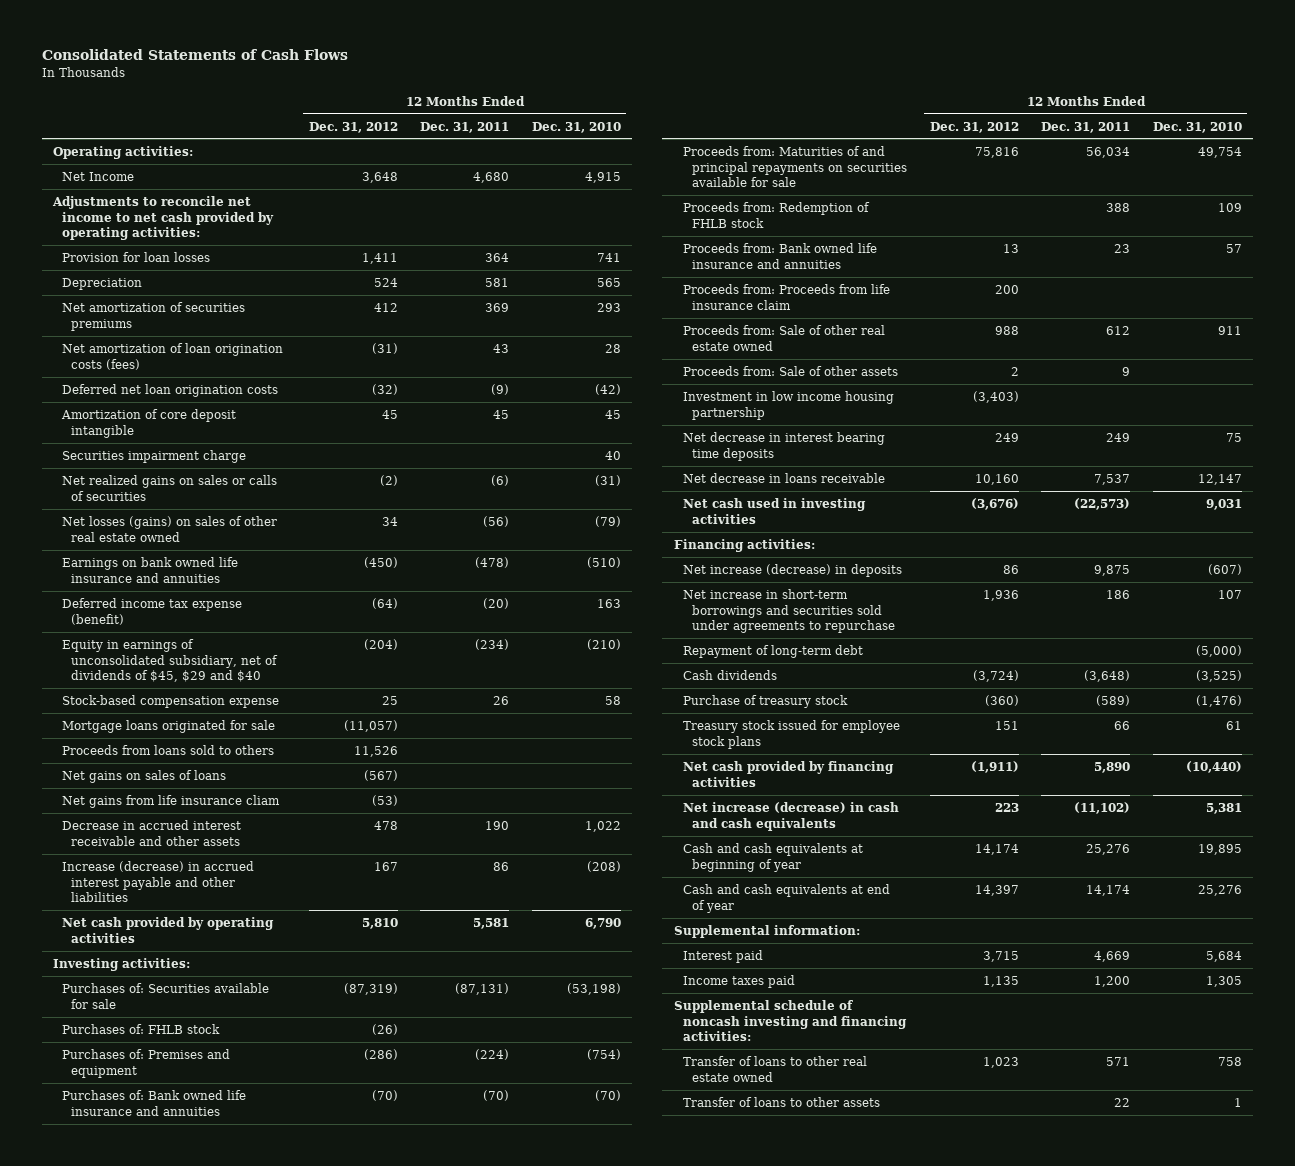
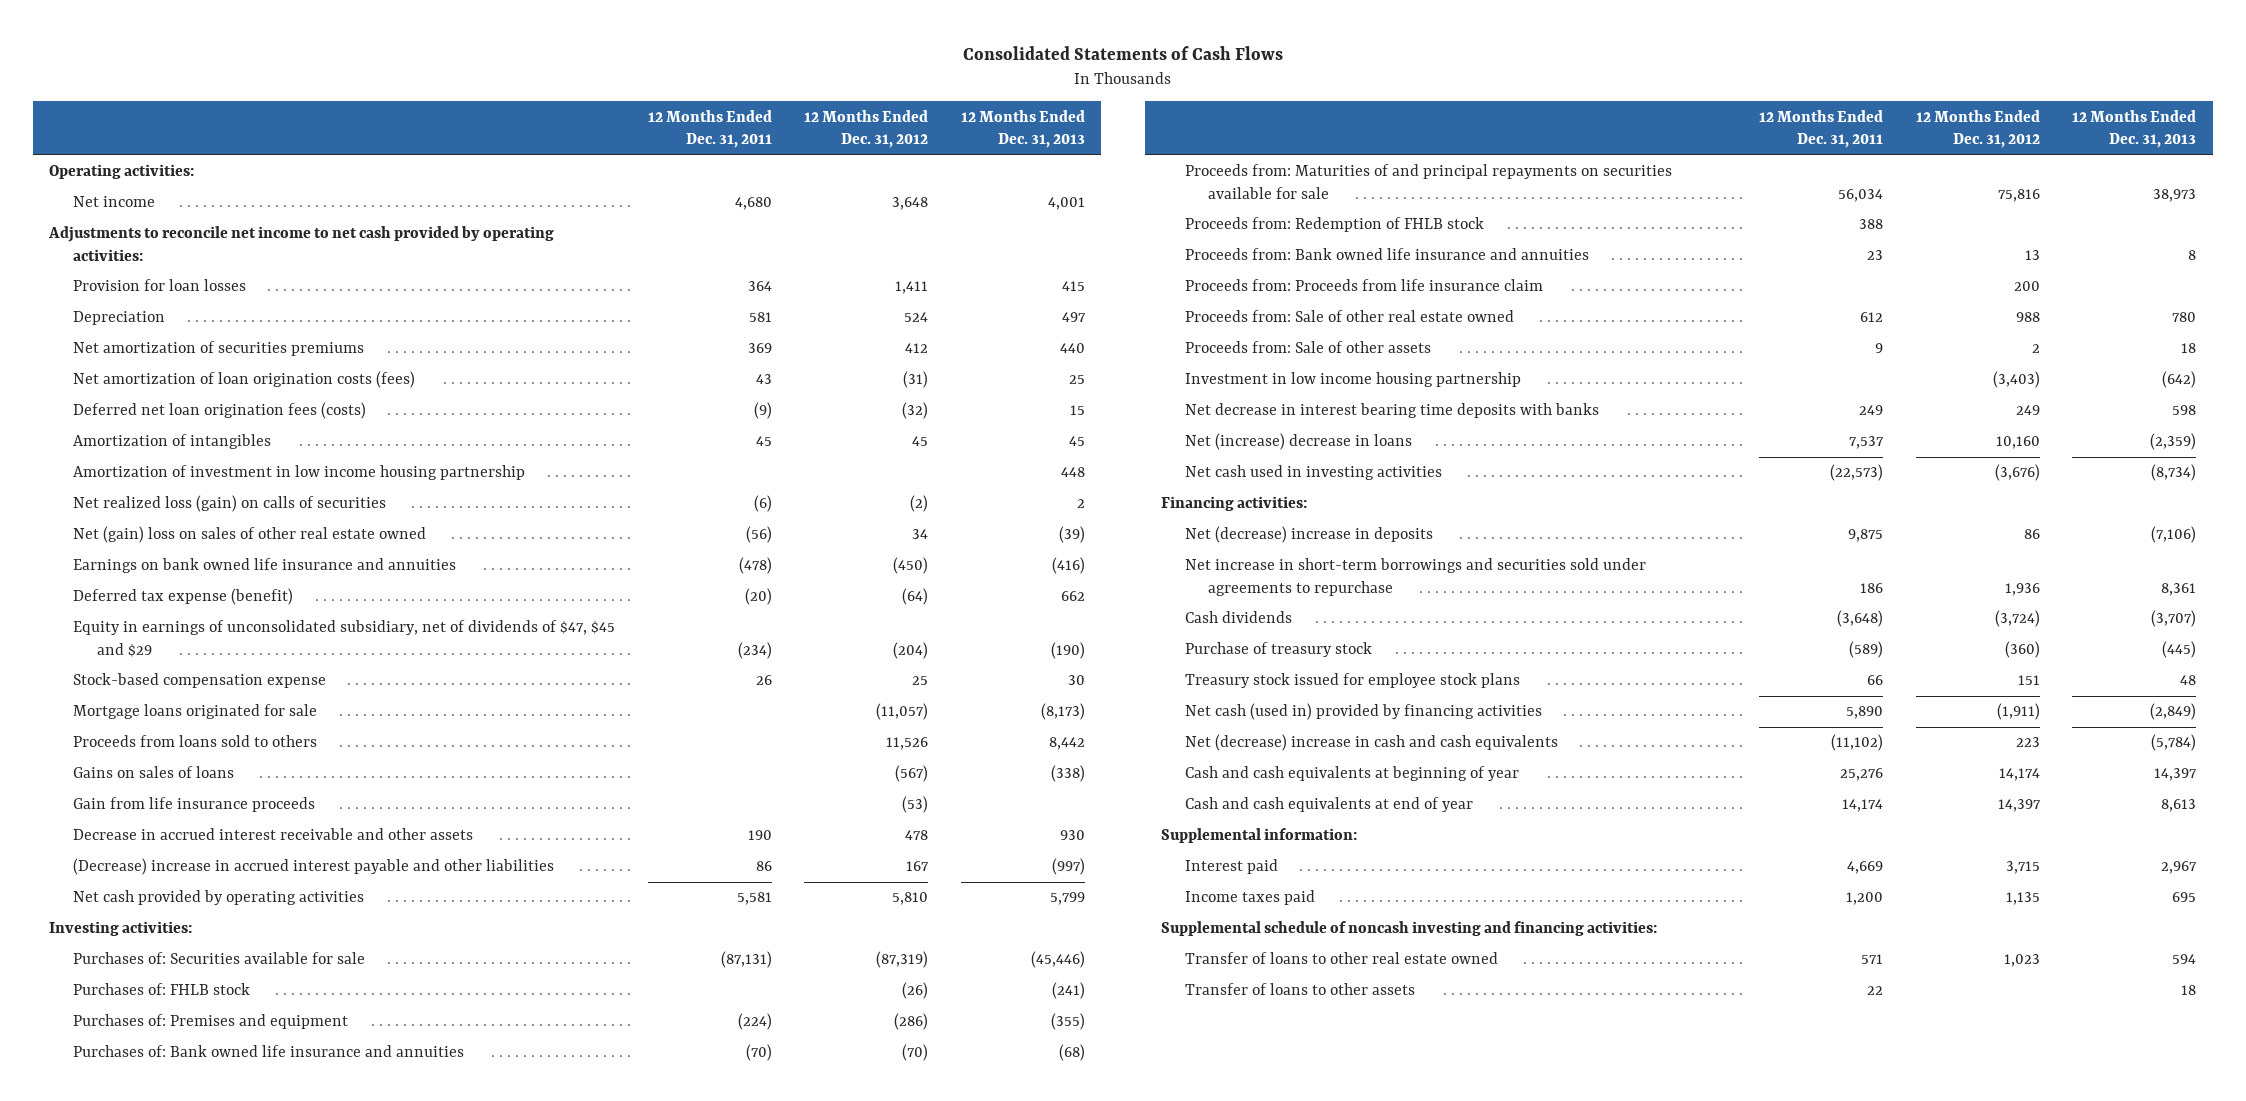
- | 12 Months Ended Dec. 31, 2012 | 12 Months Ended Dec. 31, 2011 | 12 Months Ended Dec. 31, 2010
+ | 12 Months Ended Dec. 31, 2011 | 12 Months Ended Dec. 31, 2012 | 12 Months Ended Dec. 31, 2013
- Net Income | 3,648 | 4,680 | 4,915
+ Net income | 4,680 | 3,648 | 4,001
- Deferred net loan origination costs | (32) | (9) | (42)
- Amortization of core deposit intangible | 45 | 45 | 45
- Securities impairment charge | | | 40
- Net realized gains on sales or calls of securities | (2) | (6) | (31)
- Net losses (gains) on sales of other real estate owned | 34 | (56) | (79)
+ Deferred net loan origination fees (costs) | (9) | (32) | 15
+ Amortization of intangibles | 45 | 45 | 45
+ Amortization of investment in low income housing partnership | | | 448
+ Net realized loss (gain) on calls of securities | (6) | (2) | 2
+ Net (gain) loss on sales of other real estate owned | (56) | 34 | (39)
- Deferred income tax expense (benefit) | (64) | (20) | 163
- Equity in earnings of unconsolidated subsidiary, net of dividends of $45, $29 and $40 | (204) | (234) | (210)
+ Deferred tax expense (benefit) | (20) | (64) | 662
+ Equity in earnings of unconsolidated subsidiary, net of dividends of $47, $45 and $29 | (234) | (204) | (190)
- Net gains on sales of loans | (567) | |
- Net gains from life insurance cliam | (53) | |
+ Gains on sales of loans | | (567) | (338)
+ Gain from life insurance proceeds | | (53) |
- Increase (decrease) in accrued interest payable and other liabilities | 167 | 86 | (208)
+ (Decrease) increase in accrued interest payable and other liabilities | 86 | 167 | (997)
- Net decrease in interest bearing time deposits | 249 | 249 | 75
- Net decrease in loans receivable | 10,160 | 7,537 | 12,147
+ Net decrease in interest bearing time deposits with banks | 249 | 249 | 598
+ Net (increase) decrease in loans | 7,537 | 10,160 | (2,359)
- Net increase (decrease) in deposits | 86 | 9,875 | (607)
+ Net (decrease) increase in deposits | 9,875 | 86 | (7,106)
- Repayment of long-term debt | | | (5,000)
- Net cash provided by financing activities | (1,911) | 5,890 | (10,440)
- Net increase (decrease) in cash and cash equivalents | 223 | (11,102) | 5,381
+ Net cash (used in) provided by financing activities | 5,890 | (1,911) | (2,849)
+ Net (decrease) increase in cash and cash equivalents | (11,102) | 223 | (5,784)

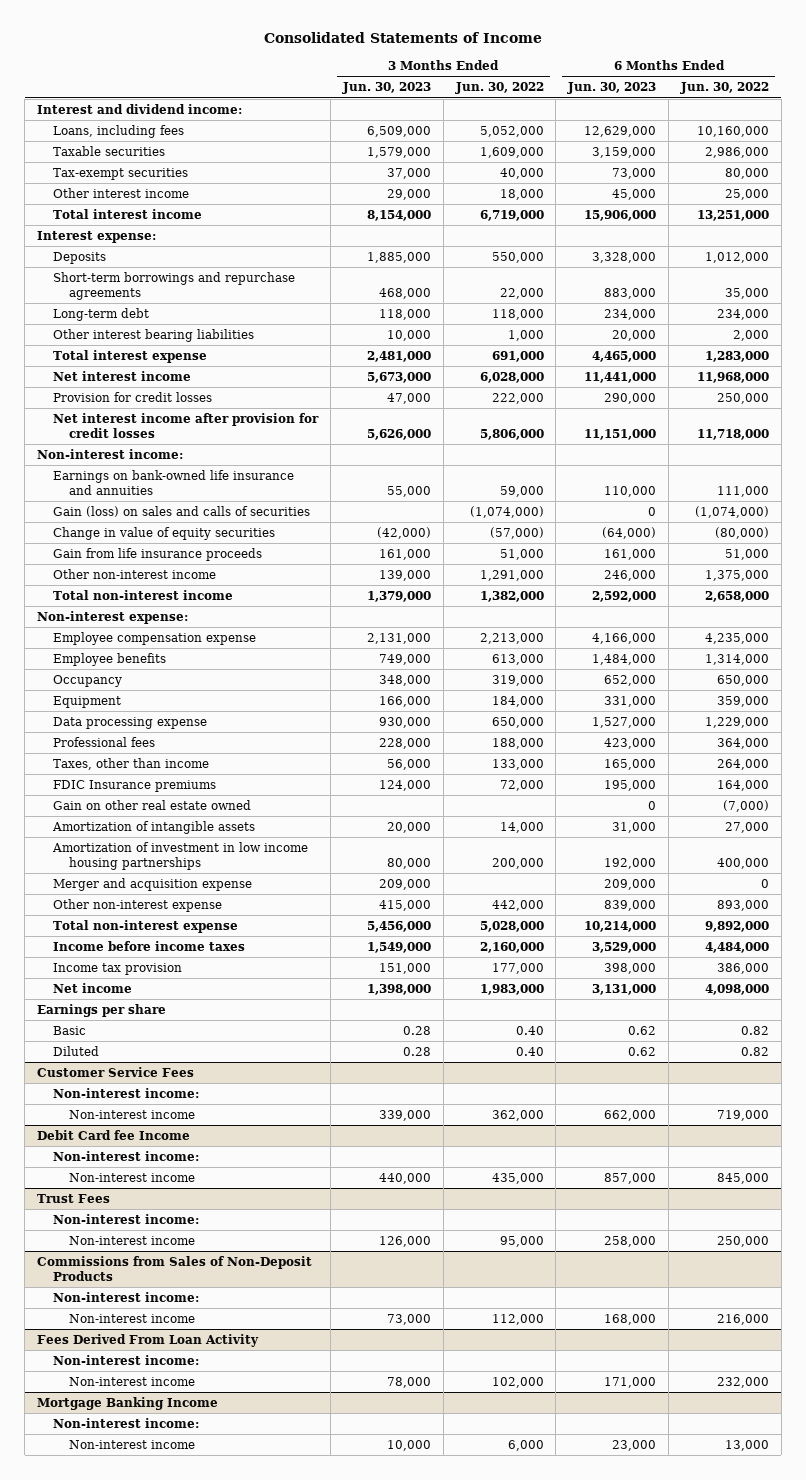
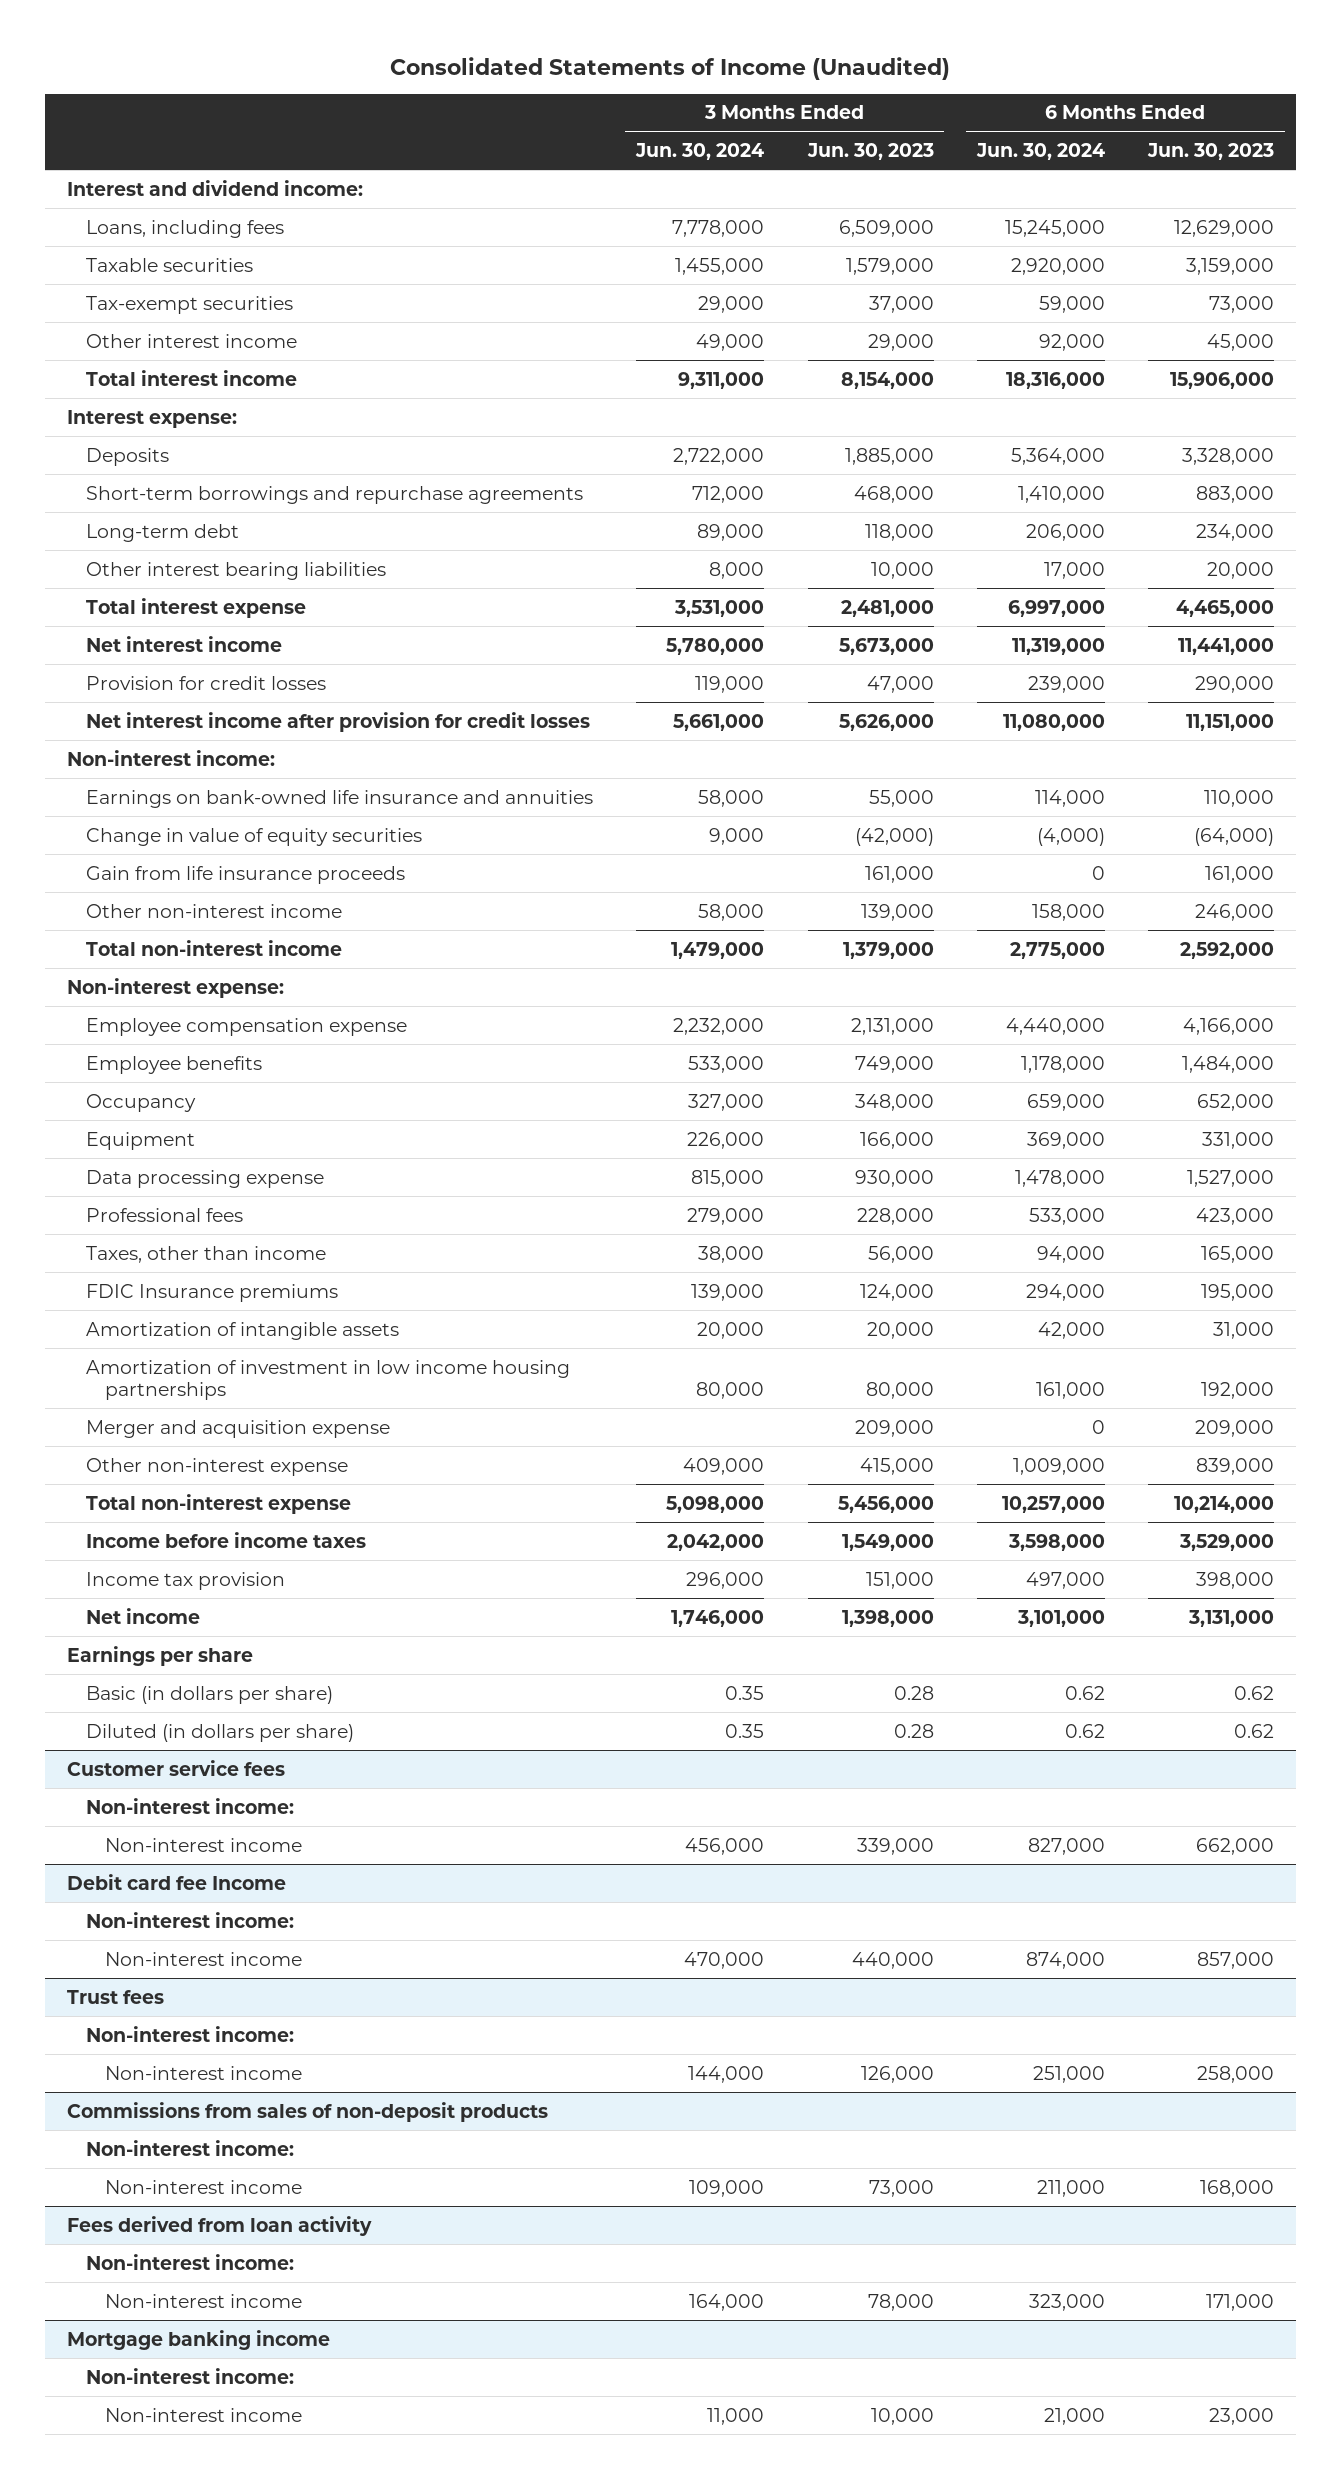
- Consolidated Statements of Income
+ Consolidated Statements of Income (Unaudited)
- | 3 Months Ended Jun. 30, 2023 | 3 Months Ended Jun. 30, 2022 | 6 Months Ended Jun. 30, 2023 | 6 Months Ended Jun. 30, 2022
+ | 3 Months Ended Jun. 30, 2024 | 3 Months Ended Jun. 30, 2023 | 6 Months Ended Jun. 30, 2024 | 6 Months Ended Jun. 30, 2023
- Gain (loss) on sales and calls of securities | | (1,074,000) | 0 | (1,074,000)
- Gain on other real estate owned | | | 0 | (7,000)
- Basic | 0.28 | 0.40 | 0.62 | 0.82
- Diluted | 0.28 | 0.40 | 0.62 | 0.82
- Customer Service Fees
+ Basic (in dollars per share) | 0.35 | 0.28 | 0.62 | 0.62
+ Diluted (in dollars per share) | 0.35 | 0.28 | 0.62 | 0.62
+ Customer service fees
- Debit Card fee Income
+ Debit card fee Income
- Trust Fees
+ Trust fees
- Commissions from Sales of Non-Deposit Products
+ Commissions from sales of non-deposit products
- Fees Derived From Loan Activity
+ Fees derived from loan activity
- Mortgage Banking Income
+ Mortgage banking income

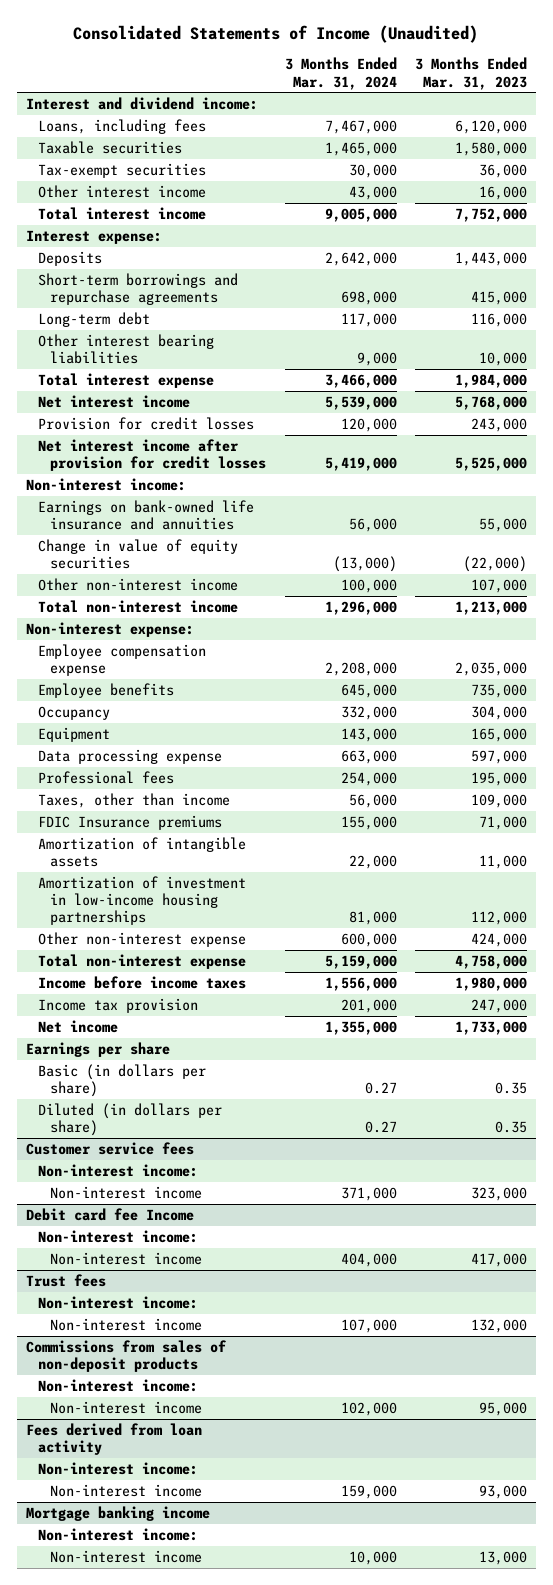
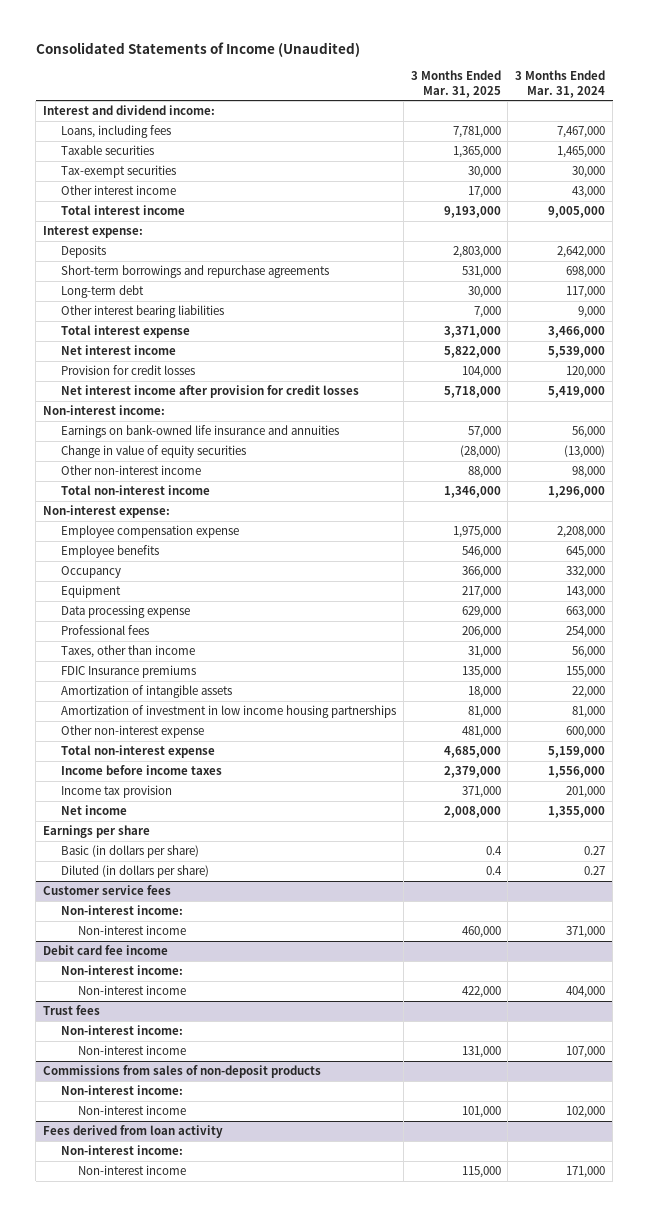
- | 3 Months Ended Mar. 31, 2024 | 3 Months Ended Mar. 31, 2023
+ | 3 Months Ended Mar. 31, 2025 | 3 Months Ended Mar. 31, 2024
- Other non-interest income | 100,000 | 107,000
+ Other non-interest income | 88,000 | 98,000
- Amortization of investment in low-income housing partnerships | 81,000 | 112,000
+ Amortization of investment in low income housing partnerships | 81,000 | 81,000
- Debit card fee Income
+ Debit card fee income
@ Fees derived from loan activity
- Non-interest income | 159,000 | 93,000
- Mortgage banking income
- Non-interest income:
- Non-interest income | 10,000 | 13,000
@ Fees derived from loan activity
+ Non-interest income | 115,000 | 171,000

